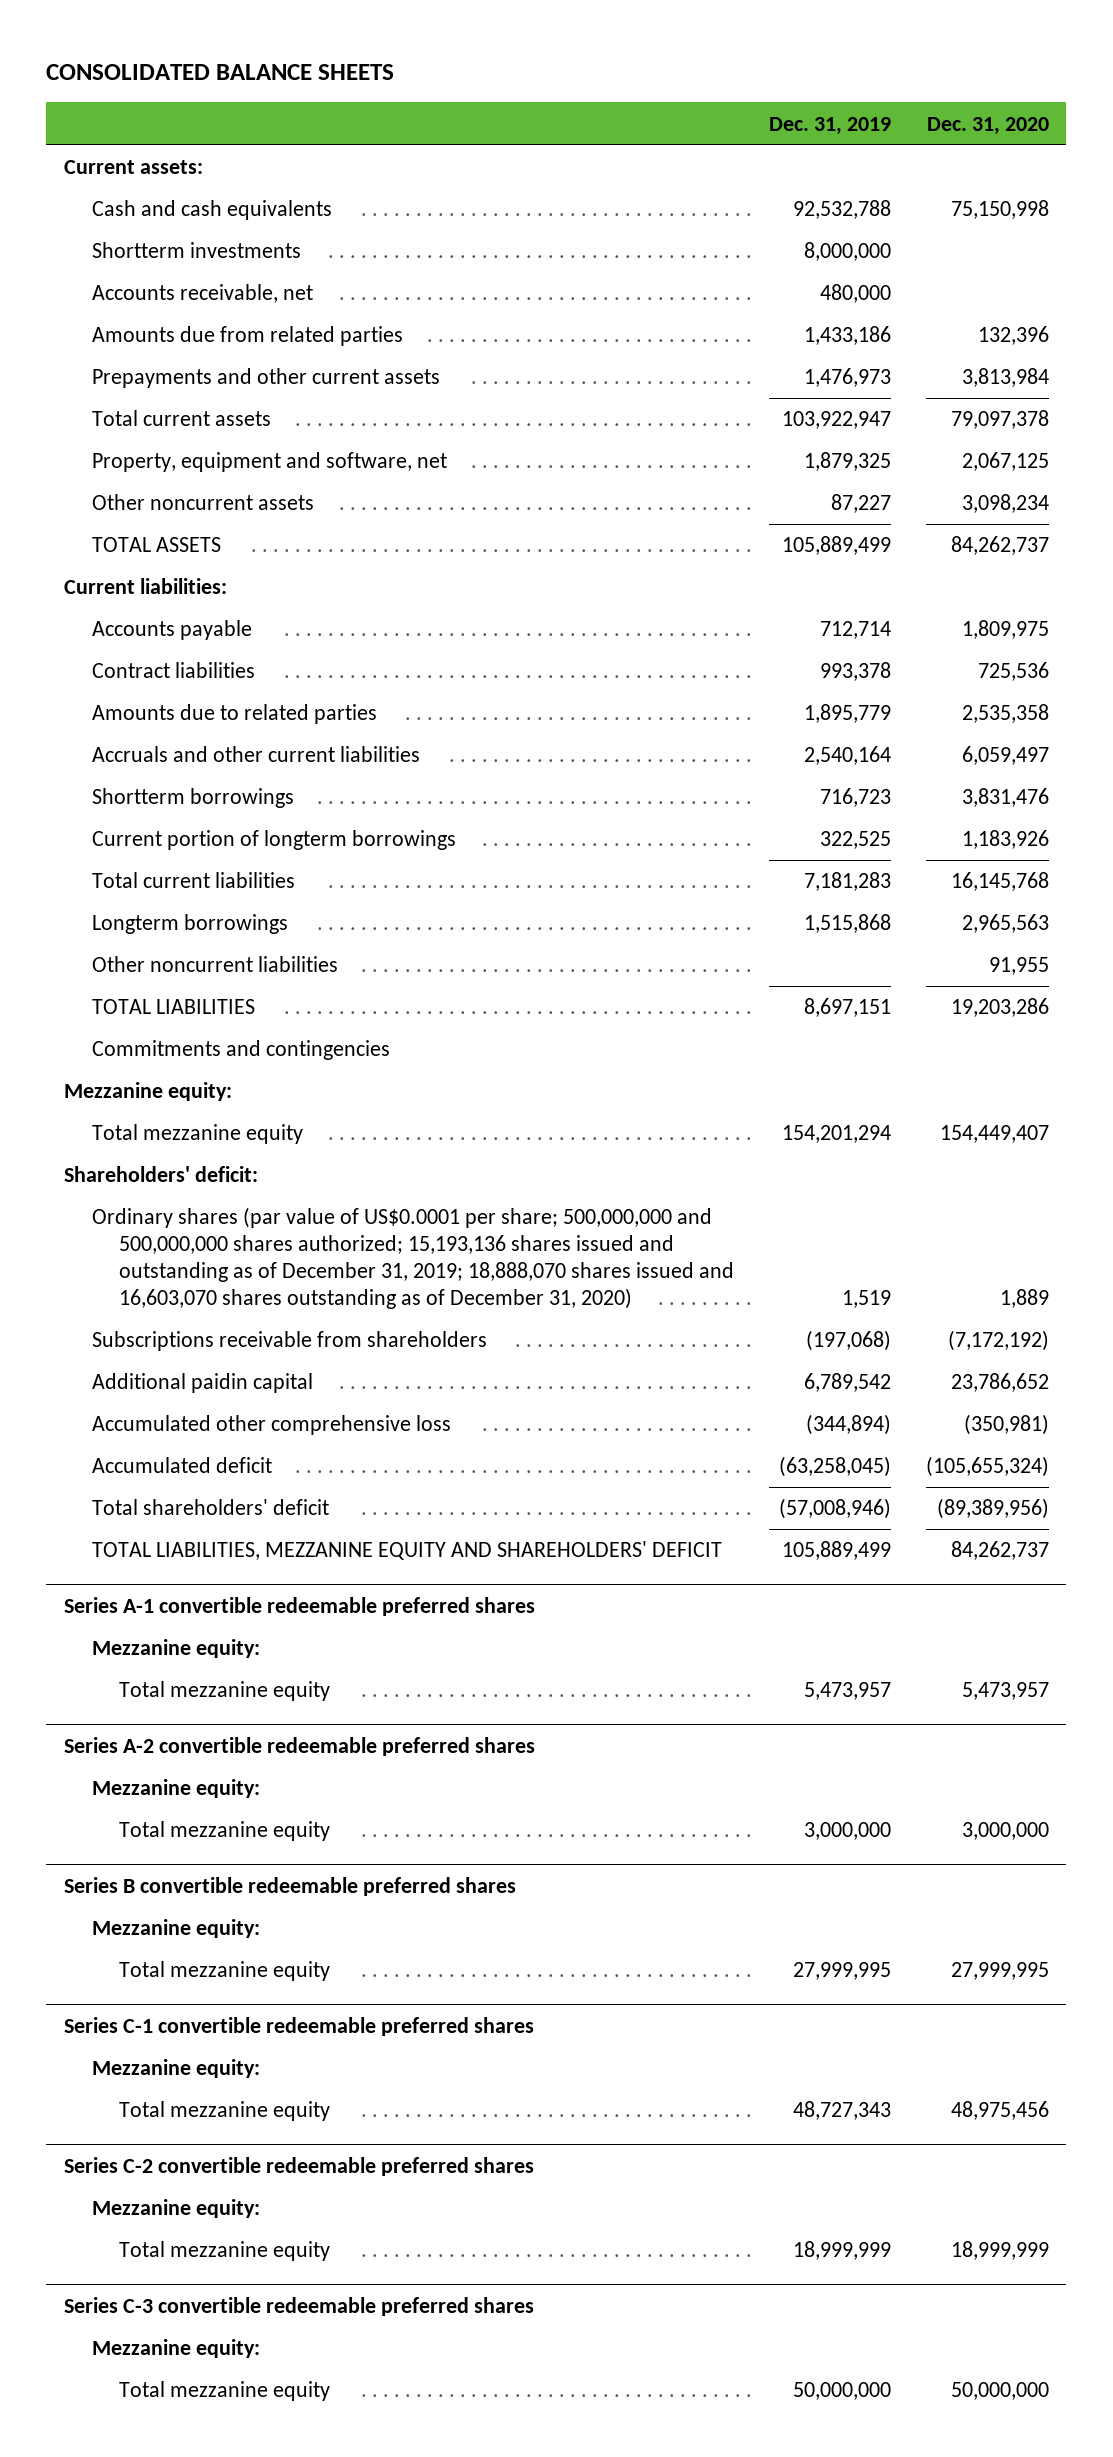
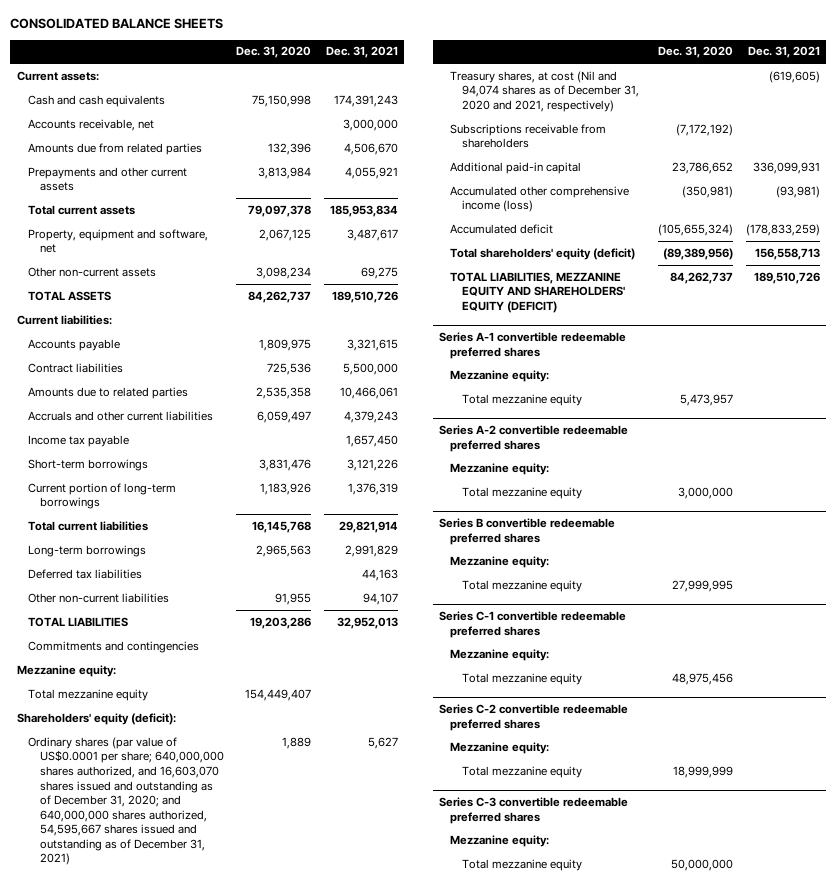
- | Dec. 31, 2019 | Dec. 31, 2020
+ | Dec. 31, 2020 | Dec. 31, 2021
- Shortterm investments | 8,000,000 |
- Other noncurrent assets | 87,227 | 3,098,234
+ Other non-current assets | 3,098,234 | 69,275
- Shortterm borrowings | 716,723 | 3,831,476
- Current portion of longterm borrowings | 322,525 | 1,183,926
+ Income tax payable | | 1,657,450
+ Short-term borrowings | 3,831,476 | 3,121,226
+ Current portion of long-term borrowings | 1,183,926 | 1,376,319
- Longterm borrowings | 1,515,868 | 2,965,563
- Other noncurrent liabilities | | 91,955
+ Long-term borrowings | 2,965,563 | 2,991,829
+ Deferred tax liabilities | | 44,163
+ Other non-current liabilities | 91,955 | 94,107
- Shareholders' deficit:
- Ordinary shares (par value of US$0.0001 per share; 500,000,000 and 500,000,000 shares authorized; 15,193,136 shares issued and outstanding as of December 31, 2019; 18,888,070 shares issued and 16,603,070 shares outstanding as of December 31, 2020) | 1,519 | 1,889
+ Shareholders' equity (deficit):
+ Ordinary shares (par value of US$0.0001 per share; 640,000,000 shares authorized, and 16,603,070 shares issued and outstanding as of December 31, 2020; and 640,000,000 shares authorized, 54,595,667 shares issued and outstanding as of December 31, 2021) | 1,889 | 5,627
+ Treasury shares, at cost (Nil and 94,074 shares as of December 31, 2020 and 2021, respectively) | | (619,605)
- Additional paidin capital | 6,789,542 | 23,786,652
- Accumulated other comprehensive loss | (344,894) | (350,981)
+ Additional paid-in capital | 23,786,652 | 336,099,931
+ Accumulated other comprehensive income (loss) | (350,981) | (93,981)
- Total shareholders' deficit | (57,008,946) | (89,389,956)
- TOTAL LIABILITIES, MEZZANINE EQUITY AND SHAREHOLDERS' DEFICIT | 105,889,499 | 84,262,737
+ Total shareholders' equity (deficit) | (89,389,956) | 156,558,713
+ TOTAL LIABILITIES, MEZZANINE EQUITY AND SHAREHOLDERS' EQUITY (DEFICIT) | 84,262,737 | 189,510,726

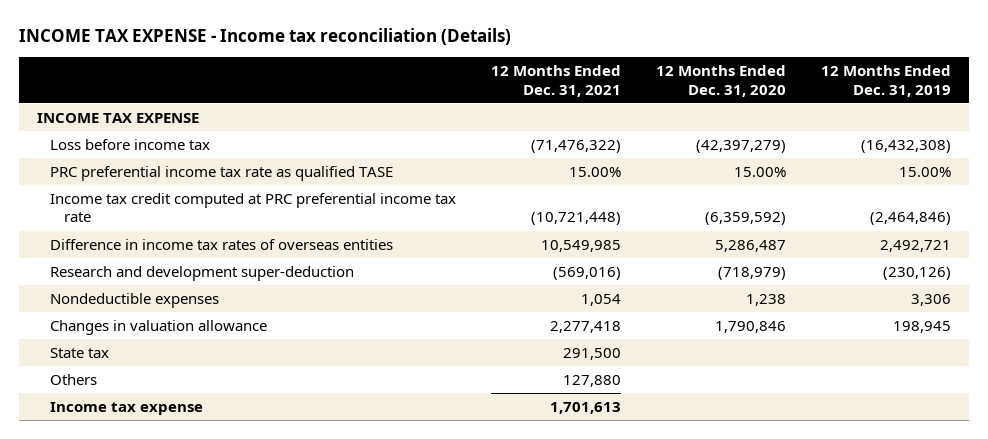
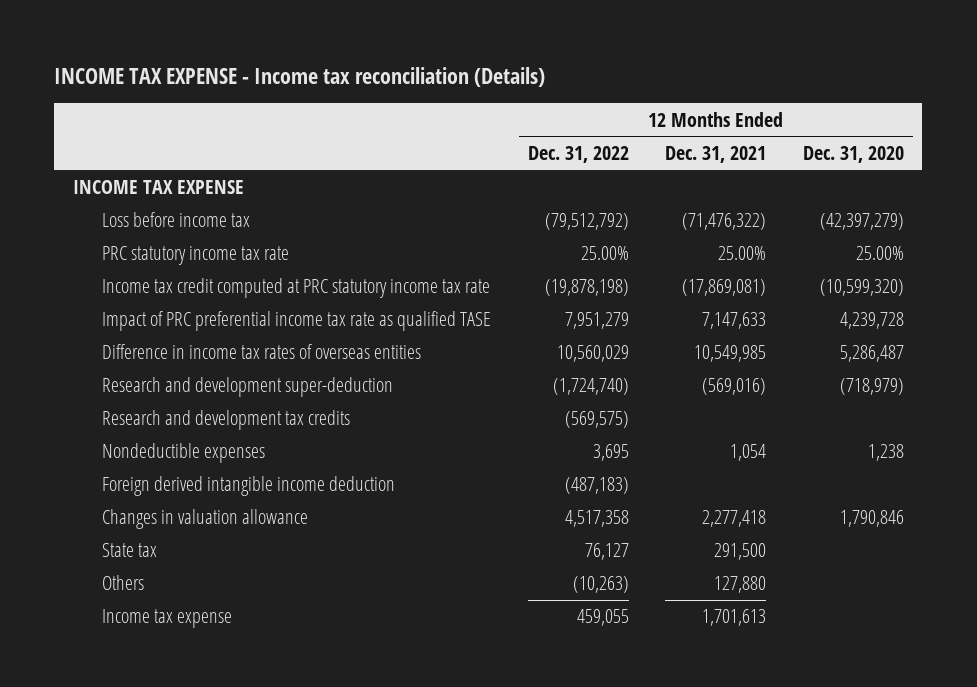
- | 12 Months Ended Dec. 31, 2021 | 12 Months Ended Dec. 31, 2020 | 12 Months Ended Dec. 31, 2019
+ | 12 Months Ended Dec. 31, 2022 | 12 Months Ended Dec. 31, 2021 | 12 Months Ended Dec. 31, 2020
- PRC preferential income tax rate as qualified TASE | 15.00% | 15.00% | 15.00%
- Income tax credit computed at PRC preferential income tax rate | (10,721,448) | (6,359,592) | (2,464,846)
+ PRC statutory income tax rate | 25.00% | 25.00% | 25.00%
+ Income tax credit computed at PRC statutory income tax rate | (19,878,198) | (17,869,081) | (10,599,320)
+ Impact of PRC preferential income tax rate as qualified TASE | 7,951,279 | 7,147,633 | 4,239,728
+ Research and development tax credits | (569,575) | |
+ Foreign derived intangible income deduction | (487,183) | |

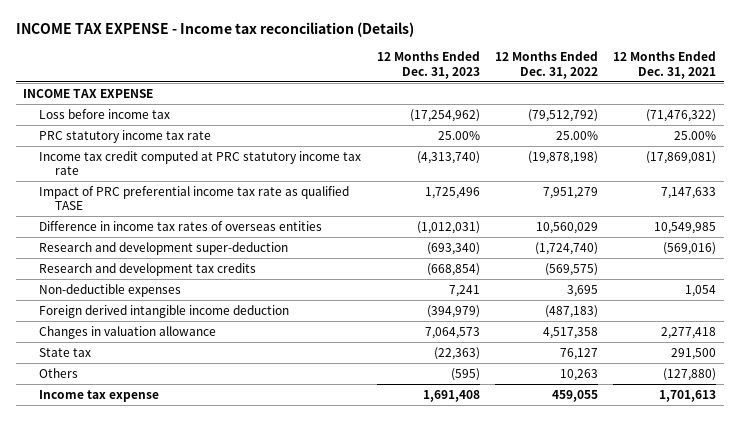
- | 12 Months Ended Dec. 31, 2022 | 12 Months Ended Dec. 31, 2021 | 12 Months Ended Dec. 31, 2020
+ | 12 Months Ended Dec. 31, 2023 | 12 Months Ended Dec. 31, 2022 | 12 Months Ended Dec. 31, 2021
- Nondeductible expenses | 3,695 | 1,054 | 1,238
+ Non-deductible expenses | 7,241 | 3,695 | 1,054
- Others | (10,263) | 127,880 |
+ Others | (595) | 10,263 | (127,880)

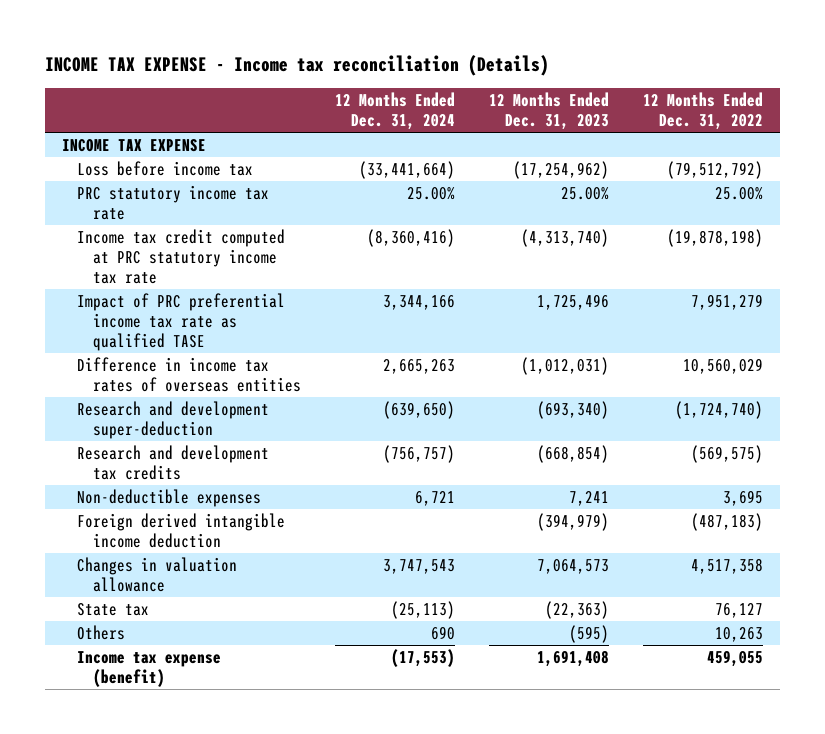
- | 12 Months Ended Dec. 31, 2023 | 12 Months Ended Dec. 31, 2022 | 12 Months Ended Dec. 31, 2021
+ | 12 Months Ended Dec. 31, 2024 | 12 Months Ended Dec. 31, 2023 | 12 Months Ended Dec. 31, 2022
- Income tax expense | 1,691,408 | 459,055 | 1,701,613
+ Income tax expense (benefit) | (17,553) | 1,691,408 | 459,055

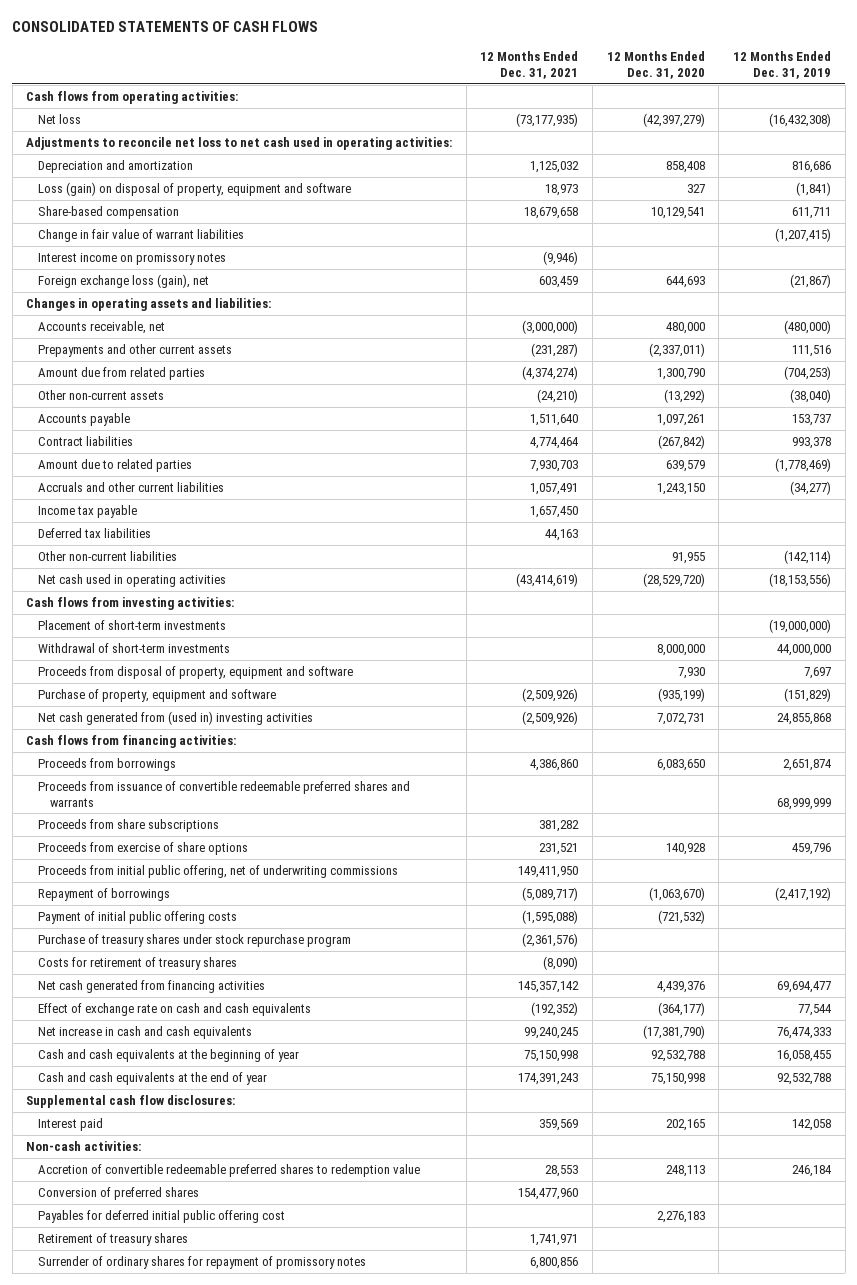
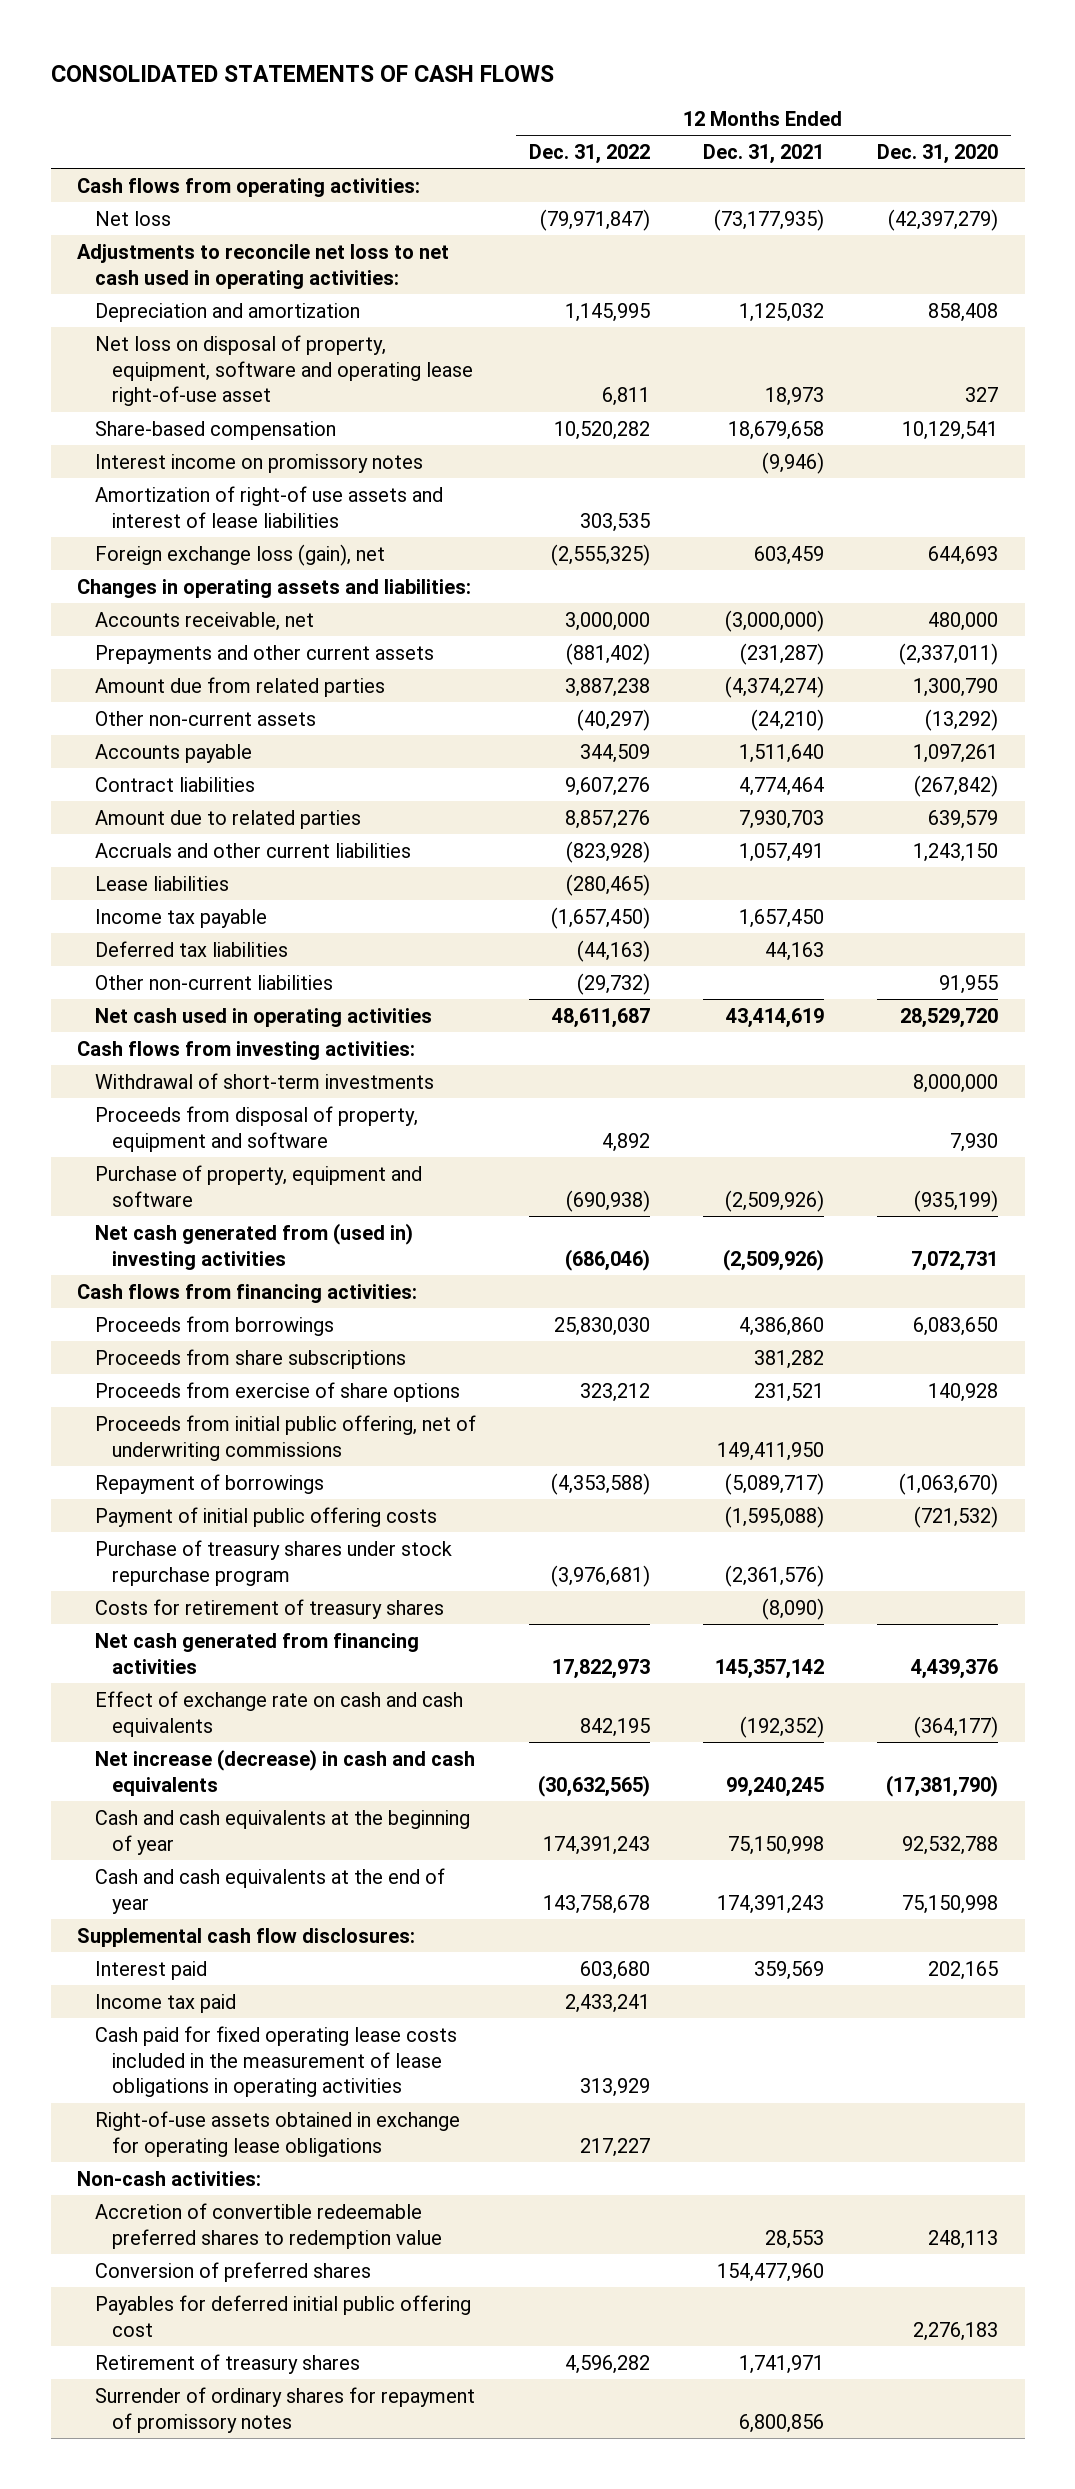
- | 12 Months Ended Dec. 31, 2021 | 12 Months Ended Dec. 31, 2020 | 12 Months Ended Dec. 31, 2019
+ | 12 Months Ended Dec. 31, 2022 | 12 Months Ended Dec. 31, 2021 | 12 Months Ended Dec. 31, 2020
- Loss (gain) on disposal of property, equipment and software | 18,973 | 327 | (1,841)
+ Net loss on disposal of property, equipment, software and operating lease right-of-use asset | 6,811 | 18,973 | 327
- Change in fair value of warrant liabilities | | | (1,207,415)
+ Amortization of right-of use assets and interest of lease liabilities | 303,535 | |
+ Lease liabilities | (280,465) | |
- Net cash used in operating activities | (43,414,619) | (28,529,720) | (18,153,556)
+ Net cash used in operating activities | 48,611,687 | 43,414,619 | 28,529,720
- Placement of short-term investments | | | (19,000,000)
- Proceeds from issuance of convertible redeemable preferred shares and warrants | | | 68,999,999
- Net increase in cash and cash equivalents | 99,240,245 | (17,381,790) | 76,474,333
+ Net increase (decrease) in cash and cash equivalents | (30,632,565) | 99,240,245 | (17,381,790)
+ Income tax paid | 2,433,241 | |
+ Cash paid for fixed operating lease costs included in the measurement of lease obligations in operating activities | 313,929 | |
+ Right-of-use assets obtained in exchange for operating lease obligations | 217,227 | |

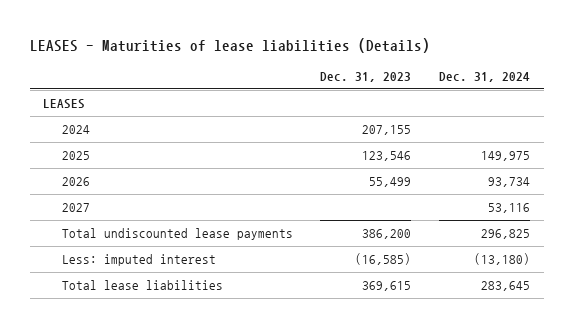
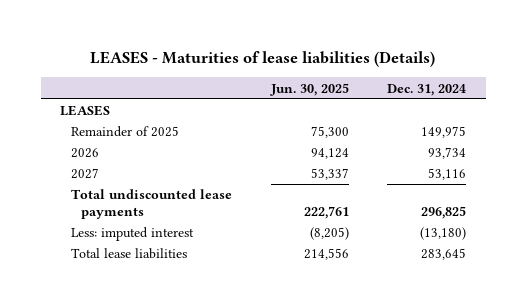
- | Dec. 31, 2023 | Dec. 31, 2024
+ | Jun. 30, 2025 | Dec. 31, 2024
- 2024 | 207,155 |
- 2025 | 123,546 | 149,975
+ Remainder of 2025 | 75,300 | 149,975

